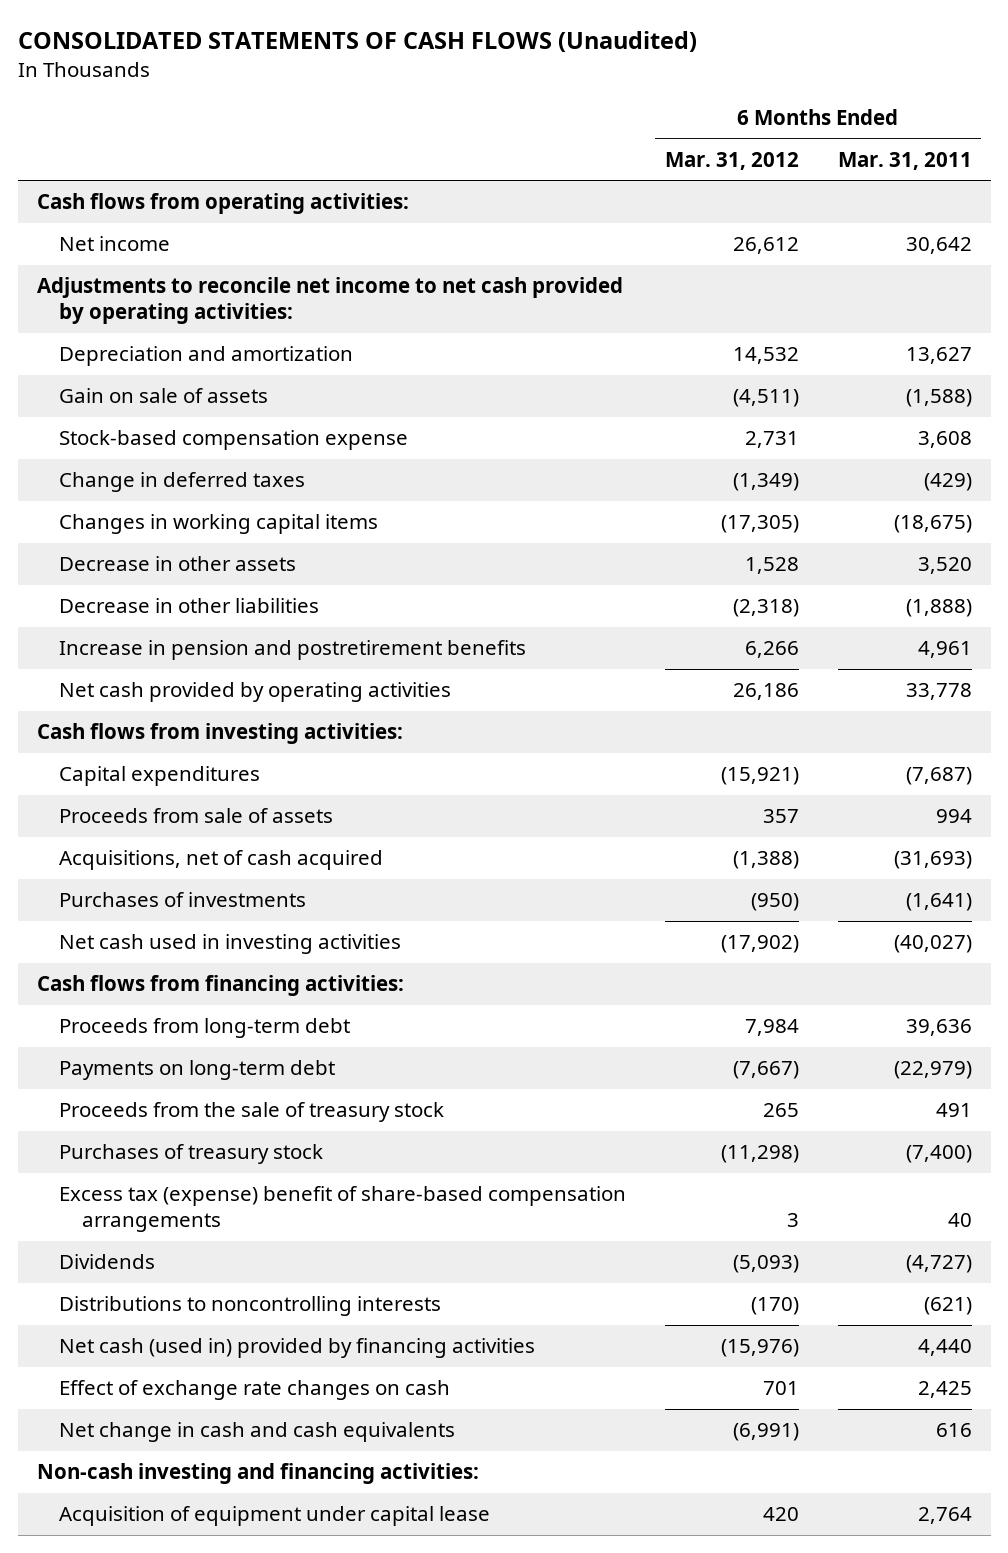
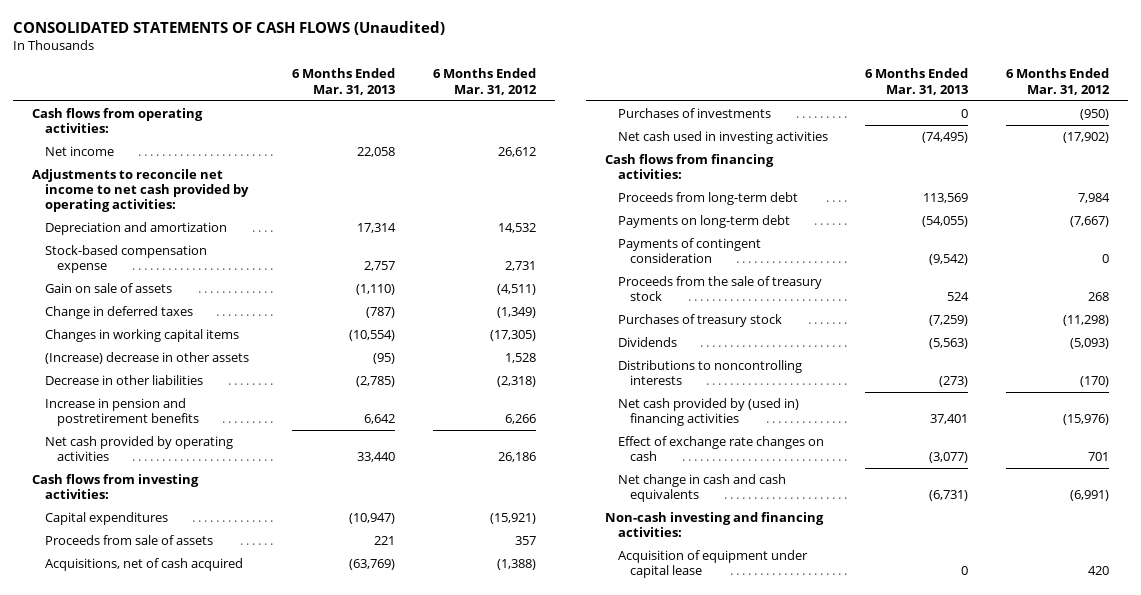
- | 6 Months Ended Mar. 31, 2012 | 6 Months Ended Mar. 31, 2011
+ | 6 Months Ended Mar. 31, 2013 | 6 Months Ended Mar. 31, 2012
moved down: Gain on sale of assets | (1,110) | (4,511)
- Decrease in other assets | 1,528 | 3,520
+ (Increase) decrease in other assets | (95) | 1,528
- Proceeds from the sale of treasury stock | 265 | 491
+ Payments of contingent consideration | (9,542) | 0
+ Proceeds from the sale of treasury stock | 524 | 268
- Excess tax (expense) benefit of share-based compensation arrangements | 3 | 40
- Net cash (used in) provided by financing activities | (15,976) | 4,440
+ Net cash provided by (used in) financing activities | 37,401 | (15,976)

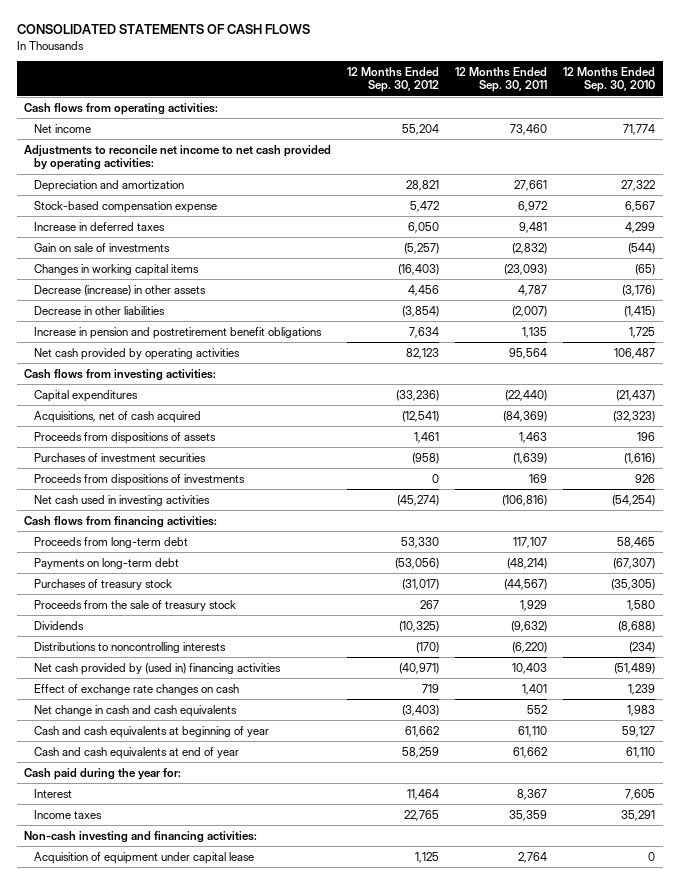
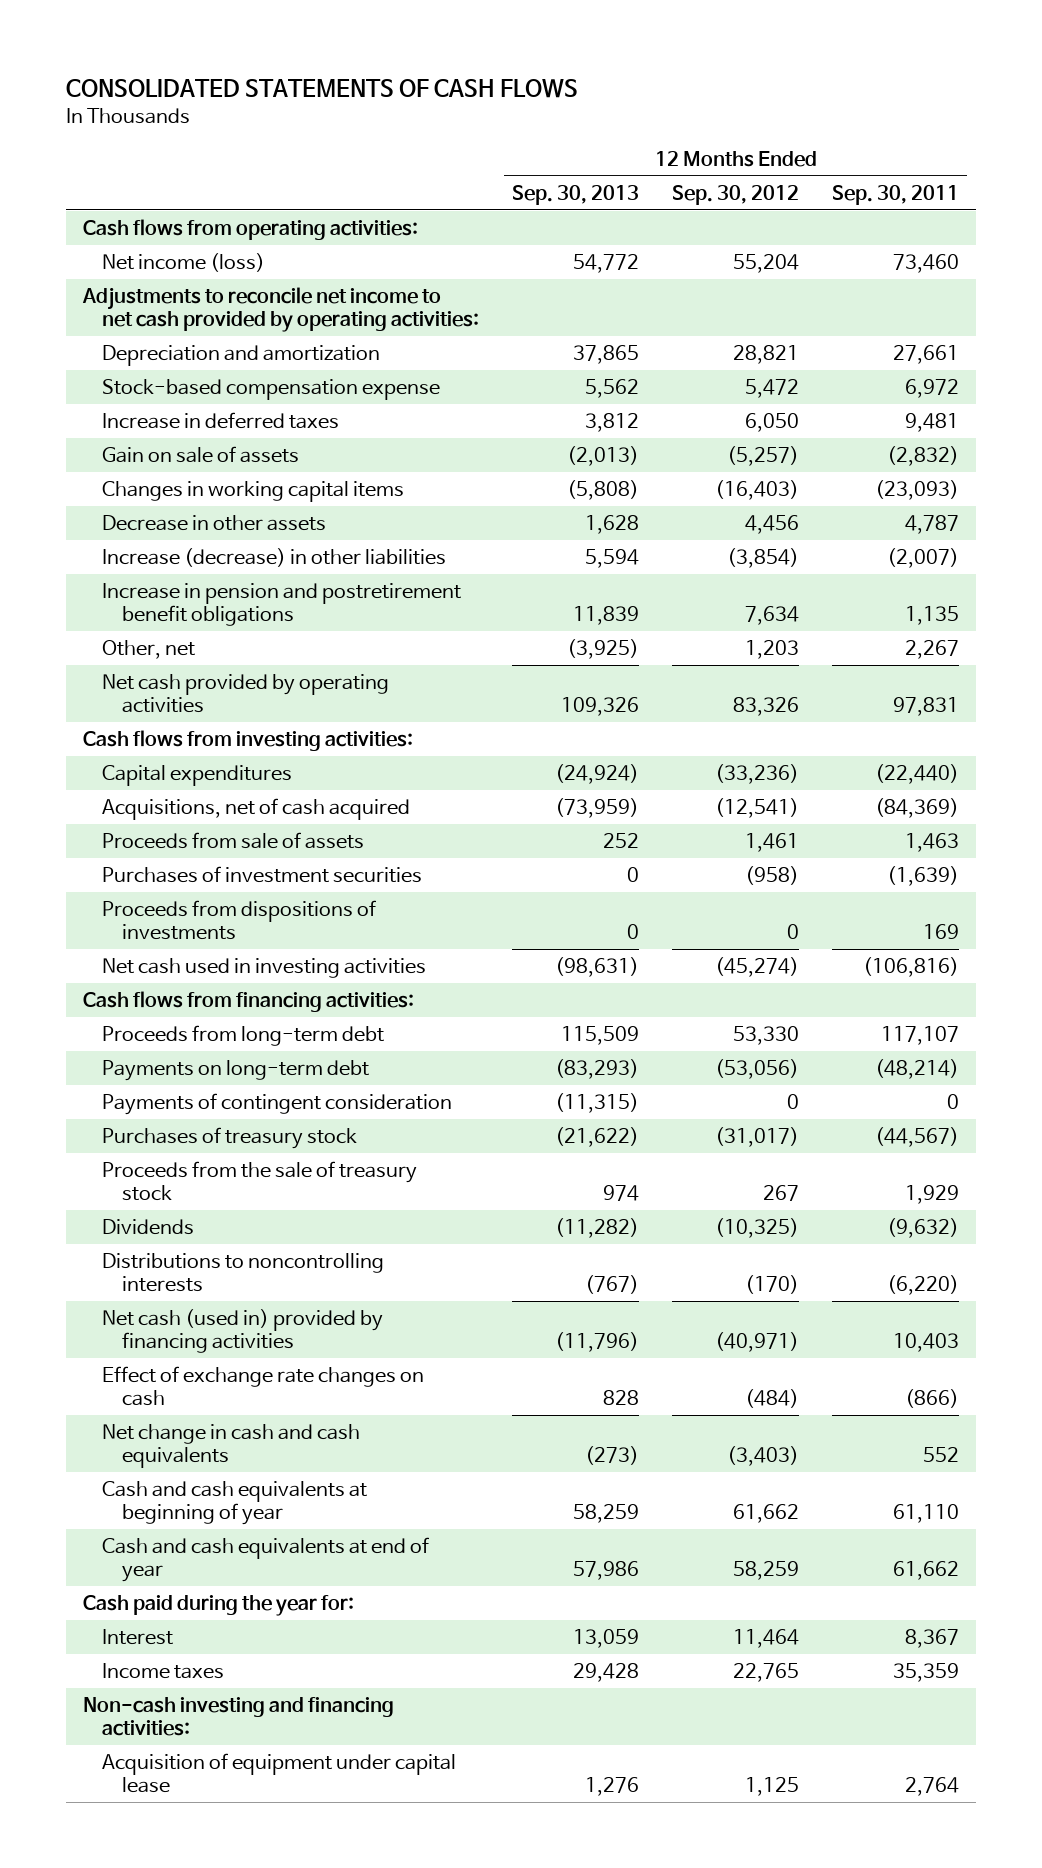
- | 12 Months Ended Sep. 30, 2012 | 12 Months Ended Sep. 30, 2011 | 12 Months Ended Sep. 30, 2010
+ | 12 Months Ended Sep. 30, 2013 | 12 Months Ended Sep. 30, 2012 | 12 Months Ended Sep. 30, 2011
- Net income | 55,204 | 73,460 | 71,774
+ Net income (loss) | 54,772 | 55,204 | 73,460
- Gain on sale of investments | (5,257) | (2,832) | (544)
+ Gain on sale of assets | (2,013) | (5,257) | (2,832)
- Decrease (increase) in other assets | 4,456 | 4,787 | (3,176)
- Decrease in other liabilities | (3,854) | (2,007) | (1,415)
+ Decrease in other assets | 1,628 | 4,456 | 4,787
+ Increase (decrease) in other liabilities | 5,594 | (3,854) | (2,007)
- Net cash provided by operating activities | 82,123 | 95,564 | 106,487
+ Other, net | (3,925) | 1,203 | 2,267
+ Net cash provided by operating activities | 109,326 | 83,326 | 97,831
- Proceeds from dispositions of assets | 1,461 | 1,463 | 196
+ Proceeds from sale of assets | 252 | 1,461 | 1,463
+ Payments of contingent consideration | (11,315) | 0 | 0
- Net cash provided by (used in) financing activities | (40,971) | 10,403 | (51,489)
- Effect of exchange rate changes on cash | 719 | 1,401 | 1,239
+ Net cash (used in) provided by financing activities | (11,796) | (40,971) | 10,403
+ Effect of exchange rate changes on cash | 828 | (484) | (866)

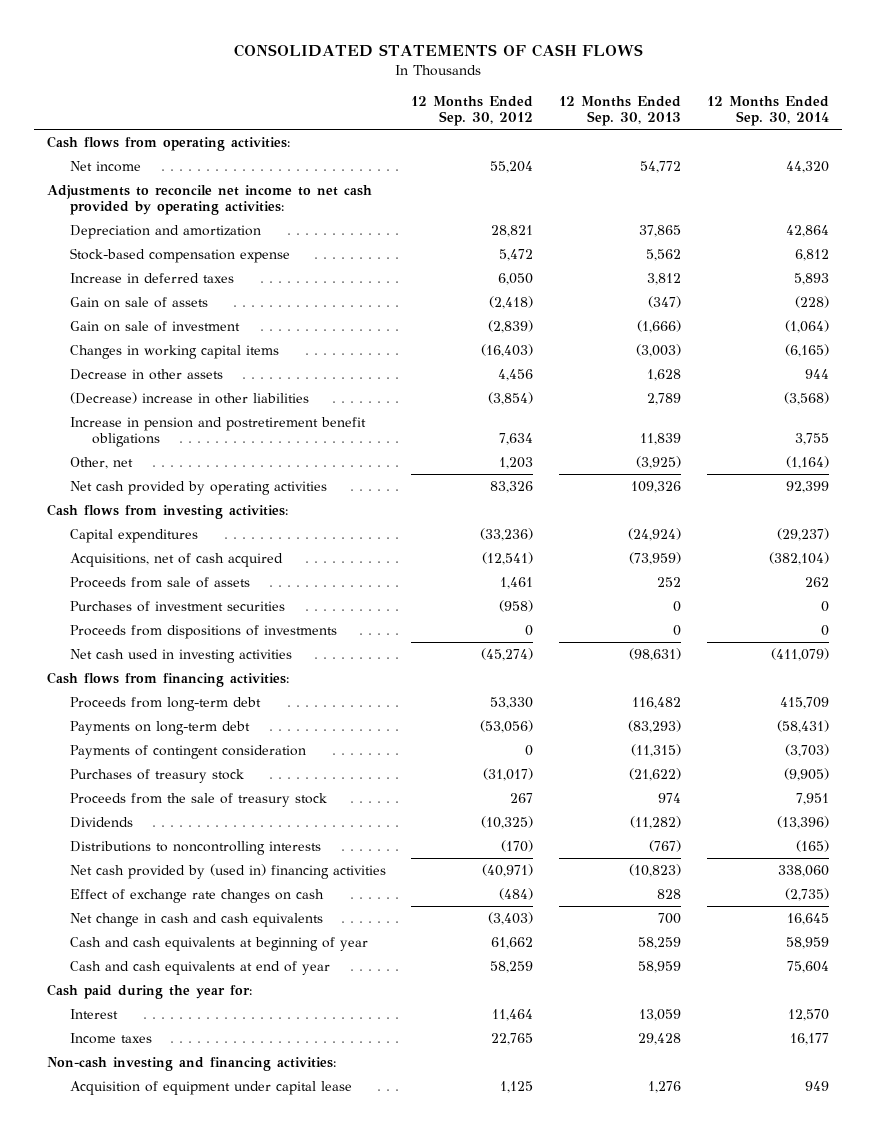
- | 12 Months Ended Sep. 30, 2013 | 12 Months Ended Sep. 30, 2012 | 12 Months Ended Sep. 30, 2011
+ | 12 Months Ended Sep. 30, 2012 | 12 Months Ended Sep. 30, 2013 | 12 Months Ended Sep. 30, 2014
- Net income (loss) | 54,772 | 55,204 | 73,460
+ Net income | 55,204 | 54,772 | 44,320
- Gain on sale of assets | (2,013) | (5,257) | (2,832)
- Changes in working capital items | (5,808) | (16,403) | (23,093)
+ Gain on sale of assets | (2,418) | (347) | (228)
+ Gain on sale of investment | (2,839) | (1,666) | (1,064)
+ Changes in working capital items | (16,403) | (3,003) | (6,165)
- Increase (decrease) in other liabilities | 5,594 | (3,854) | (2,007)
+ (Decrease) increase in other liabilities | (3,854) | 2,789 | (3,568)
- Proceeds from long-term debt | 115,509 | 53,330 | 117,107
+ Proceeds from long-term debt | 53,330 | 116,482 | 415,709
- Net cash (used in) provided by financing activities | (11,796) | (40,971) | 10,403
+ Net cash provided by (used in) financing activities | (40,971) | (10,823) | 338,060
- Net change in cash and cash equivalents | (273) | (3,403) | 552
+ Net change in cash and cash equivalents | (3,403) | 700 | 16,645
- Cash and cash equivalents at end of year | 57,986 | 58,259 | 61,662
+ Cash and cash equivalents at end of year | 58,259 | 58,959 | 75,604

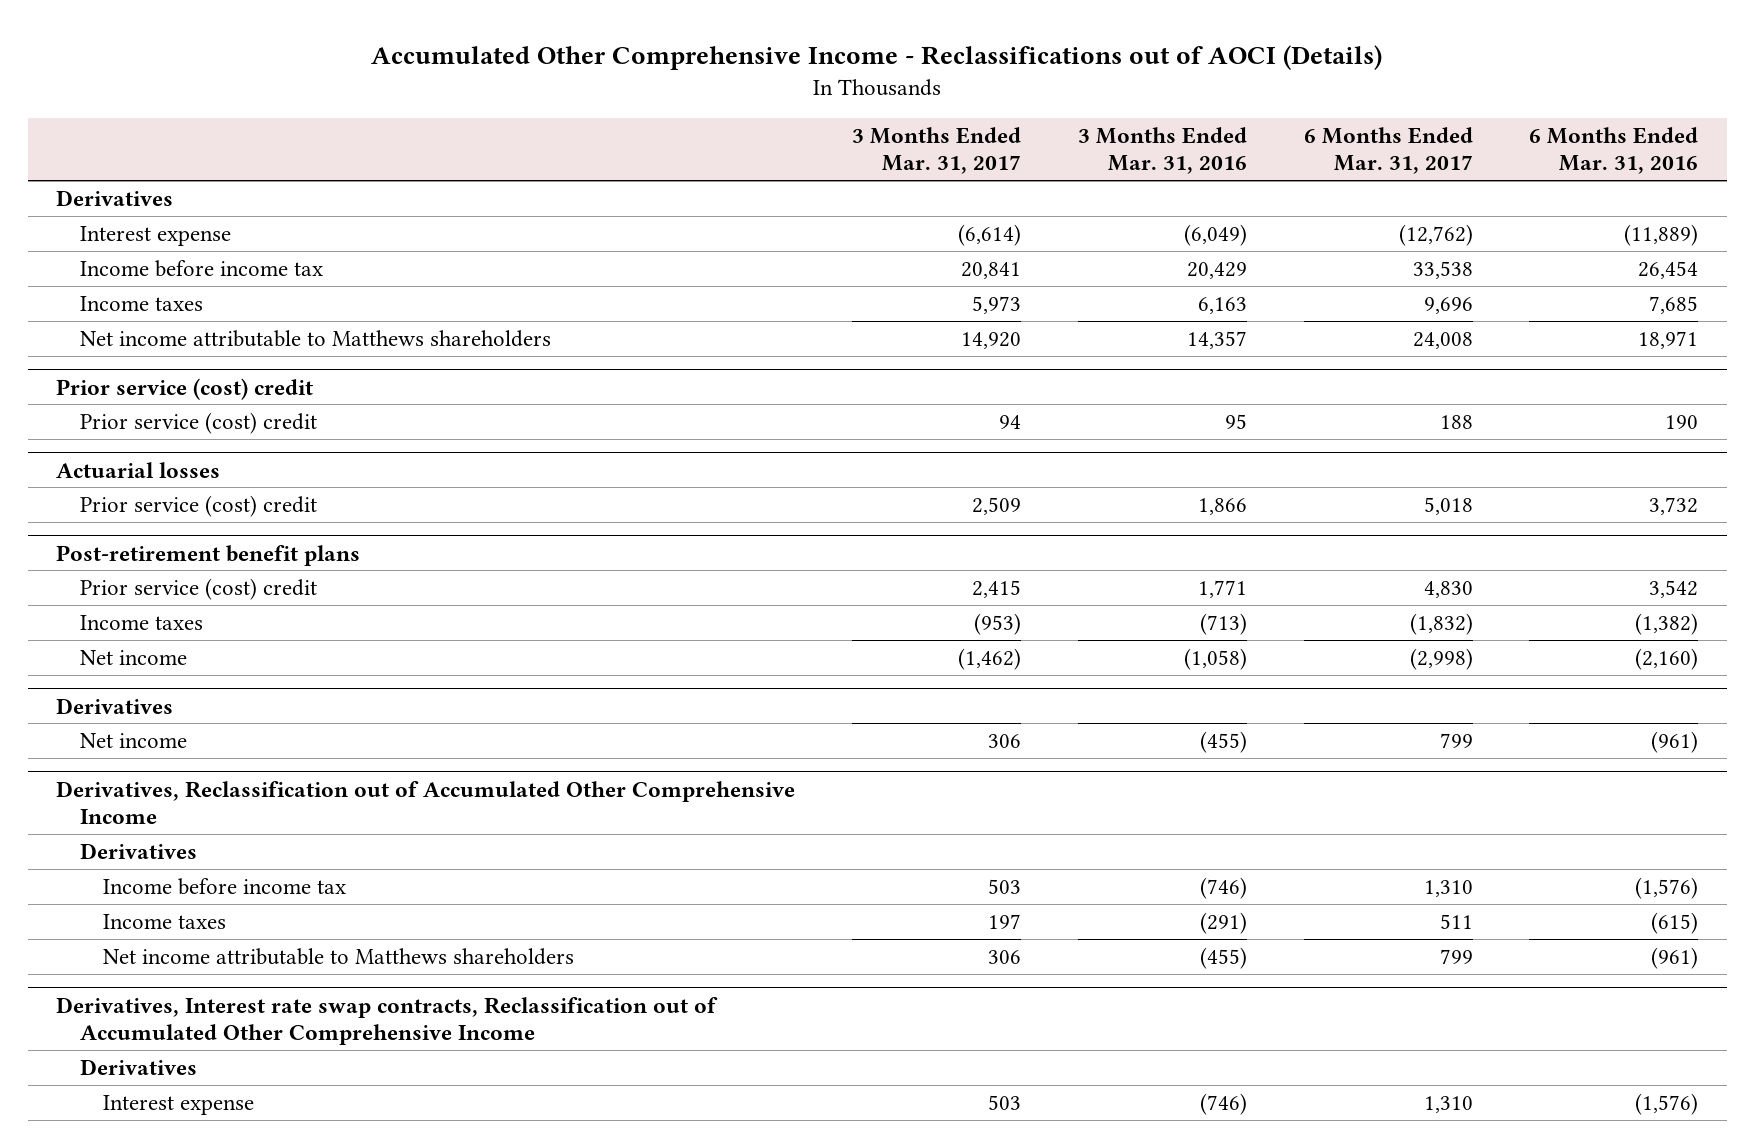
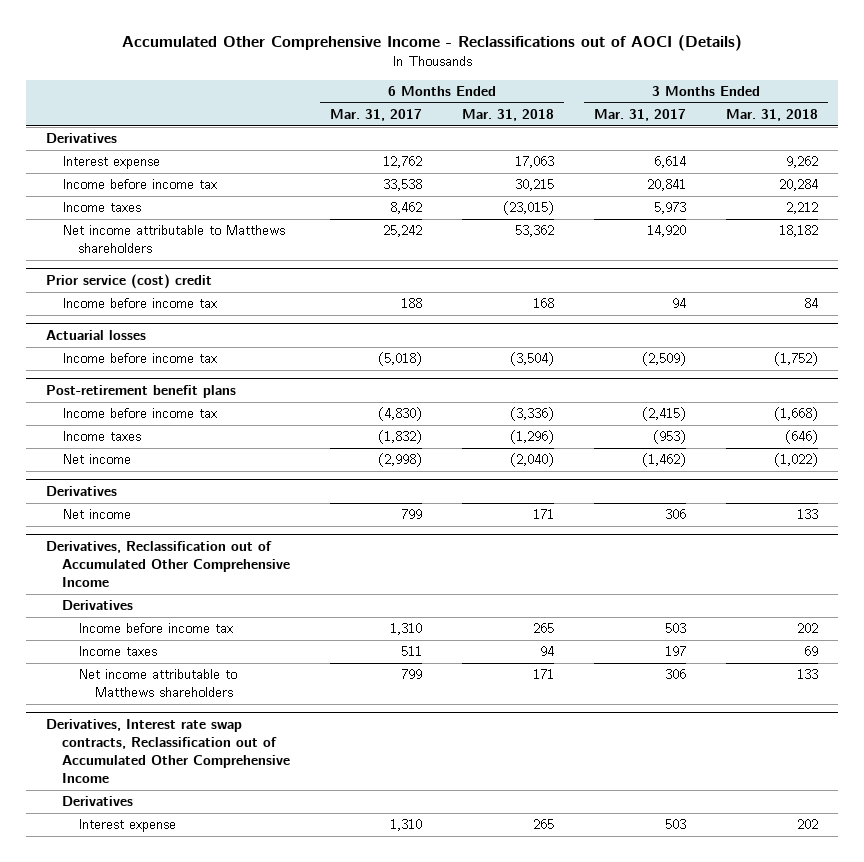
- | 3 Months Ended Mar. 31, 2017 | 3 Months Ended Mar. 31, 2016 | 6 Months Ended Mar. 31, 2017 | 6 Months Ended Mar. 31, 2016
+ | 6 Months Ended Mar. 31, 2017 | 6 Months Ended Mar. 31, 2018 | 3 Months Ended Mar. 31, 2017 | 3 Months Ended Mar. 31, 2018
- Interest expense | (6,614) | (6,049) | (12,762) | (11,889)
+ Interest expense | 12,762 | 17,063 | 6,614 | 9,262
- Income taxes | 5,973 | 6,163 | 9,696 | 7,685
- Net income attributable to Matthews shareholders | 14,920 | 14,357 | 24,008 | 18,971
+ Income taxes | 8,462 | (23,015) | 5,973 | 2,212
+ Net income attributable to Matthews shareholders | 25,242 | 53,362 | 14,920 | 18,182
@ Prior service (cost) credit
- Prior service (cost) credit | 94 | 95 | 188 | 190
+ Income before income tax | 188 | 168 | 94 | 84
@ Actuarial losses
- Prior service (cost) credit | 2,509 | 1,866 | 5,018 | 3,732
+ Income before income tax | (5,018) | (3,504) | (2,509) | (1,752)
@ Post-retirement benefit plans
- Prior service (cost) credit | 2,415 | 1,771 | 4,830 | 3,542
+ Income before income tax | (4,830) | (3,336) | (2,415) | (1,668)

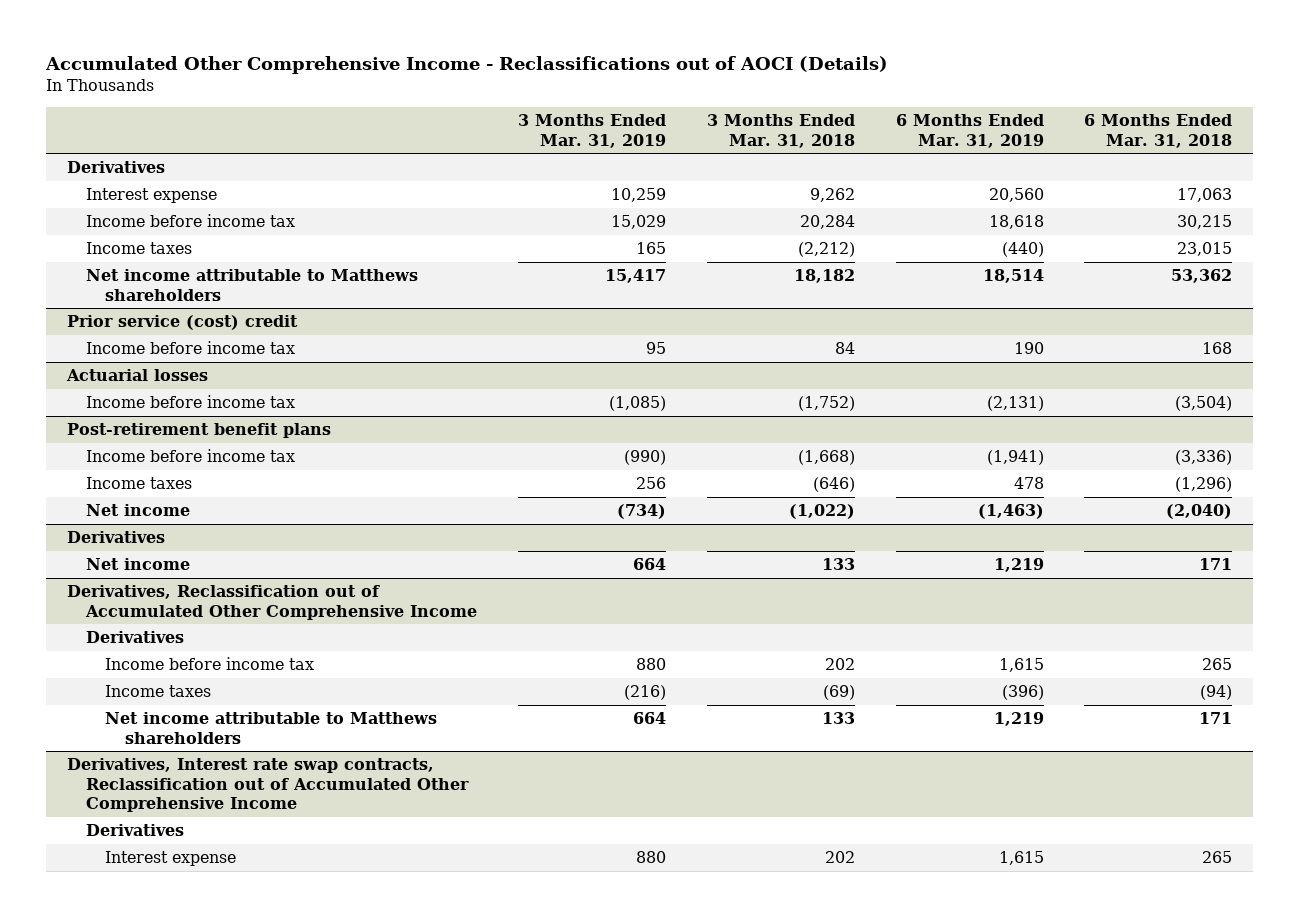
- | 6 Months Ended Mar. 31, 2017 | 6 Months Ended Mar. 31, 2018 | 3 Months Ended Mar. 31, 2017 | 3 Months Ended Mar. 31, 2018
+ | 3 Months Ended Mar. 31, 2019 | 3 Months Ended Mar. 31, 2018 | 6 Months Ended Mar. 31, 2019 | 6 Months Ended Mar. 31, 2018
- Income taxes | 8,462 | (23,015) | 5,973 | 2,212
+ Income taxes | 165 | (2,212) | (440) | 23,015
@ Derivatives, Reclassification out of Accumulated Other Comprehensive Income
- Income taxes | 511 | 94 | 197 | 69
+ Income taxes | (216) | (69) | (396) | (94)

